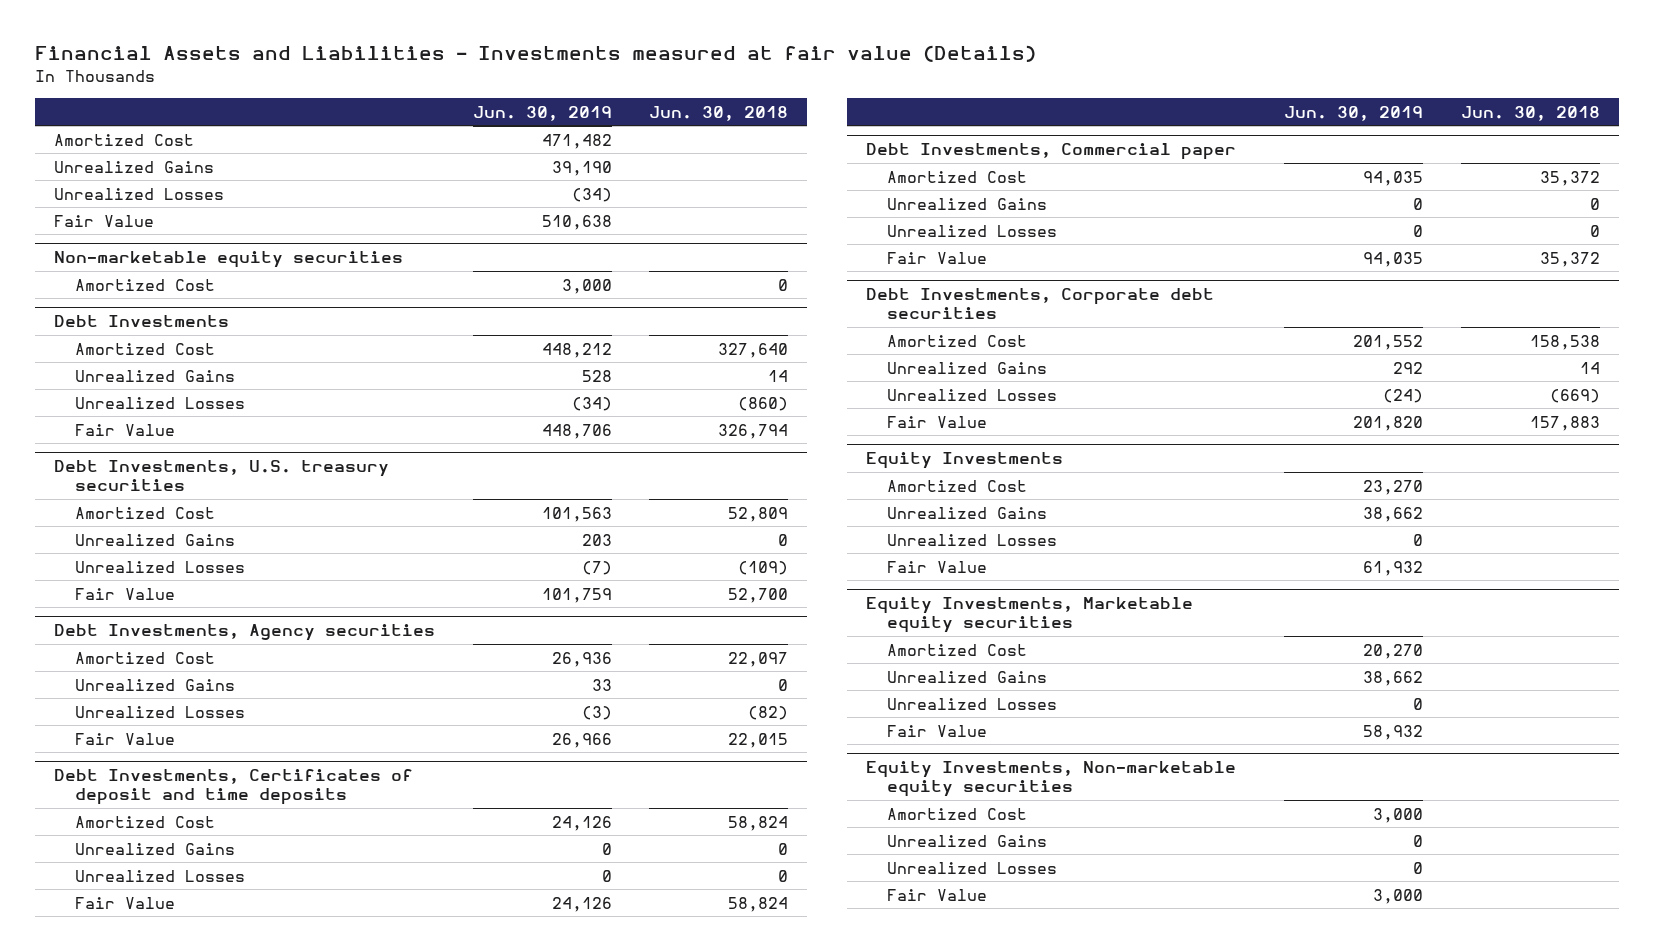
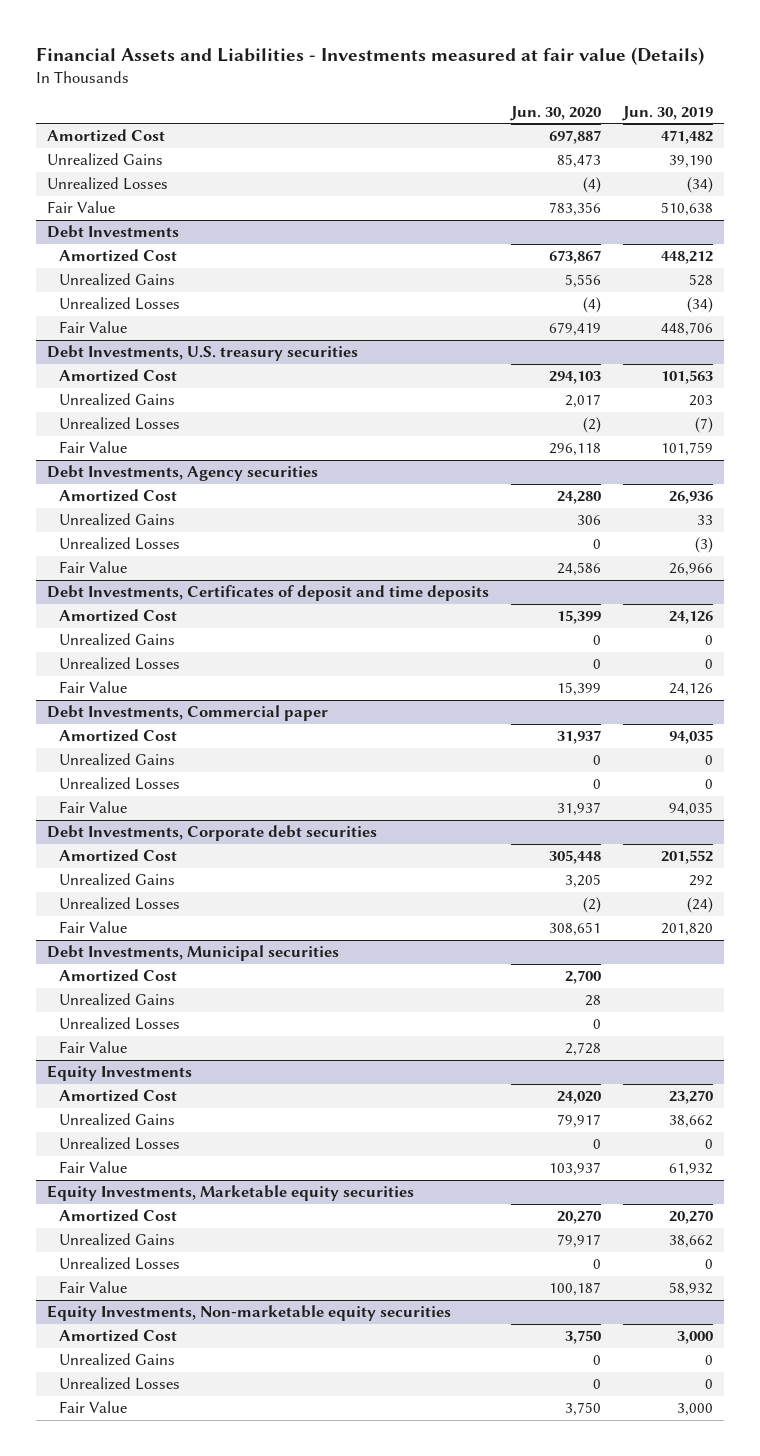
- | Jun. 30, 2019 | Jun. 30, 2018
+ | Jun. 30, 2020 | Jun. 30, 2019
- Non-marketable equity securities
- Amortized Cost | 3,000 | 0
+ Debt Investments, Municipal securities
+ Amortized Cost | 2,700 |
+ Unrealized Gains | 28 |
+ Unrealized Losses | 0 |
+ Fair Value | 2,728 |

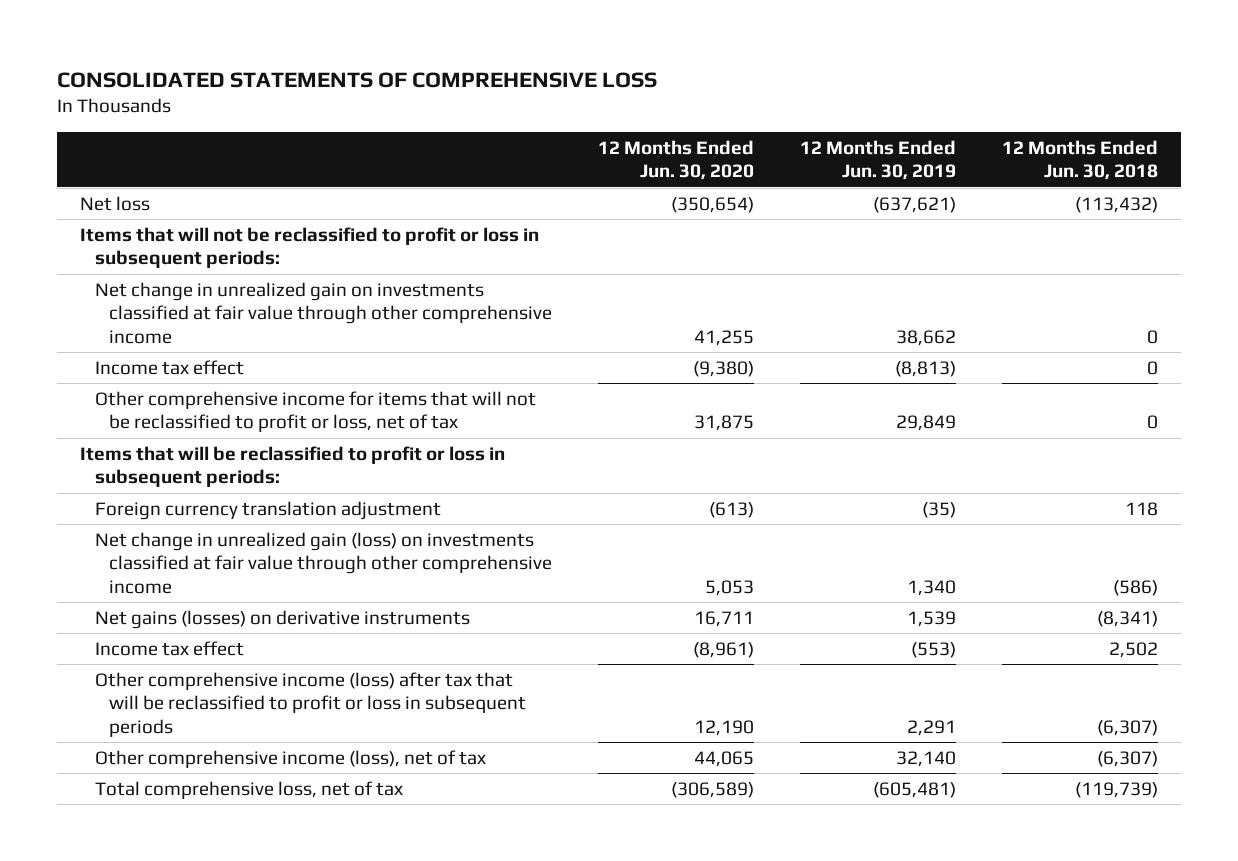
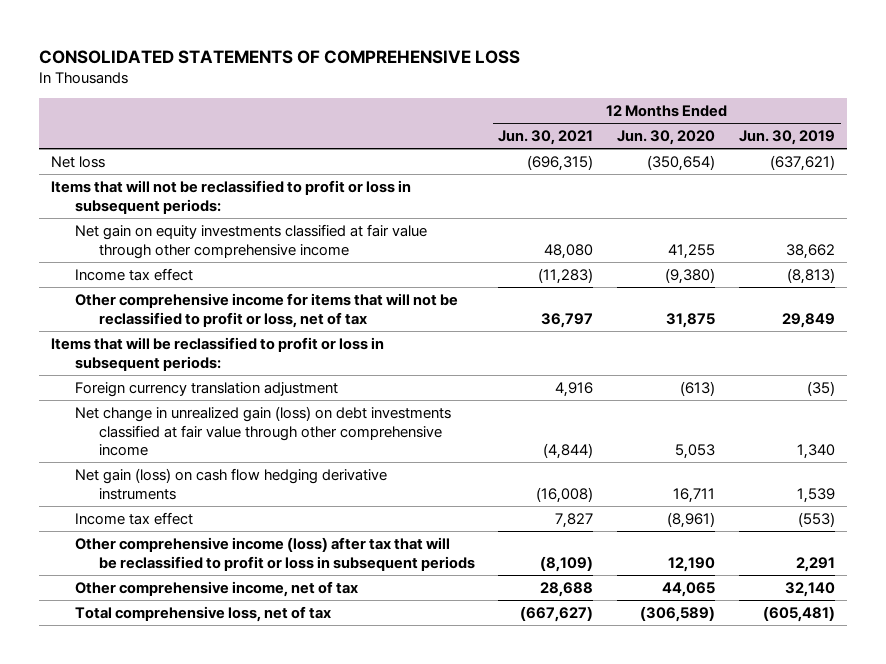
- | 12 Months Ended Jun. 30, 2020 | 12 Months Ended Jun. 30, 2019 | 12 Months Ended Jun. 30, 2018
+ | 12 Months Ended Jun. 30, 2021 | 12 Months Ended Jun. 30, 2020 | 12 Months Ended Jun. 30, 2019
- Net change in unrealized gain on investments classified at fair value through other comprehensive income | 41,255 | 38,662 | 0
+ Net gain on equity investments classified at fair value through other comprehensive income | 48,080 | 41,255 | 38,662
- Net change in unrealized gain (loss) on investments classified at fair value through other comprehensive income | 5,053 | 1,340 | (586)
- Net gains (losses) on derivative instruments | 16,711 | 1,539 | (8,341)
+ Net change in unrealized gain (loss) on debt investments classified at fair value through other comprehensive income | (4,844) | 5,053 | 1,340
+ Net gain (loss) on cash flow hedging derivative instruments | (16,008) | 16,711 | 1,539
- Other comprehensive income (loss), net of tax | 44,065 | 32,140 | (6,307)
+ Other comprehensive income, net of tax | 28,688 | 44,065 | 32,140

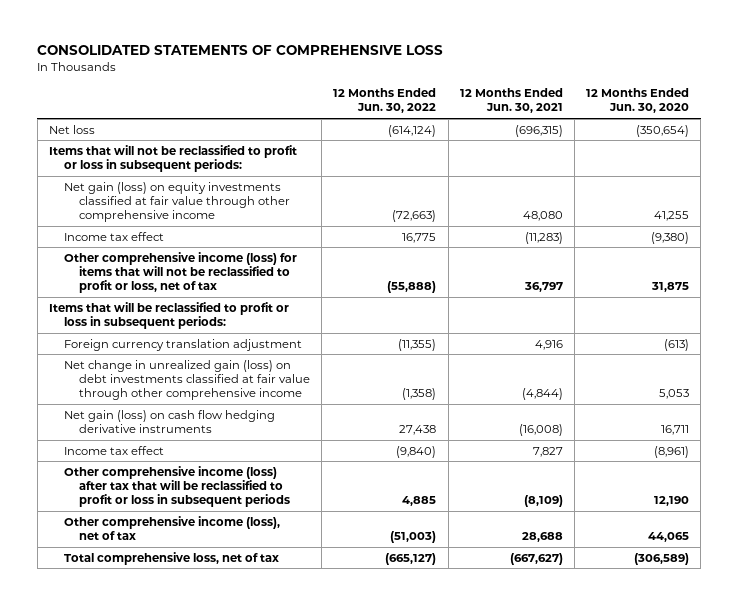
- | 12 Months Ended Jun. 30, 2021 | 12 Months Ended Jun. 30, 2020 | 12 Months Ended Jun. 30, 2019
+ | 12 Months Ended Jun. 30, 2022 | 12 Months Ended Jun. 30, 2021 | 12 Months Ended Jun. 30, 2020
- Net gain on equity investments classified at fair value through other comprehensive income | 48,080 | 41,255 | 38,662
+ Net gain (loss) on equity investments classified at fair value through other comprehensive income | (72,663) | 48,080 | 41,255
- Other comprehensive income for items that will not be reclassified to profit or loss, net of tax | 36,797 | 31,875 | 29,849
+ Other comprehensive income (loss) for items that will not be reclassified to profit or loss, net of tax | (55,888) | 36,797 | 31,875
- Other comprehensive income, net of tax | 28,688 | 44,065 | 32,140
+ Other comprehensive income (loss), net of tax | (51,003) | 28,688 | 44,065

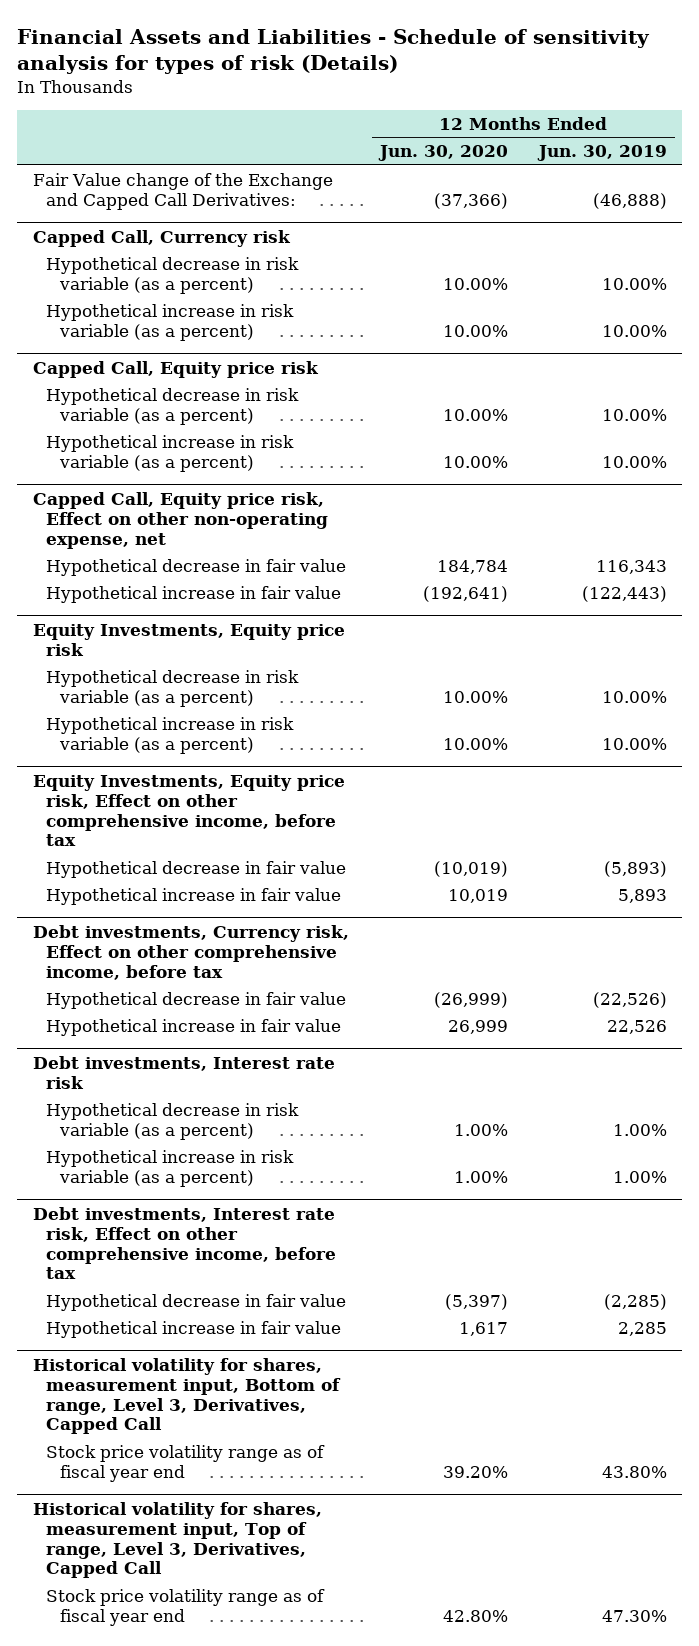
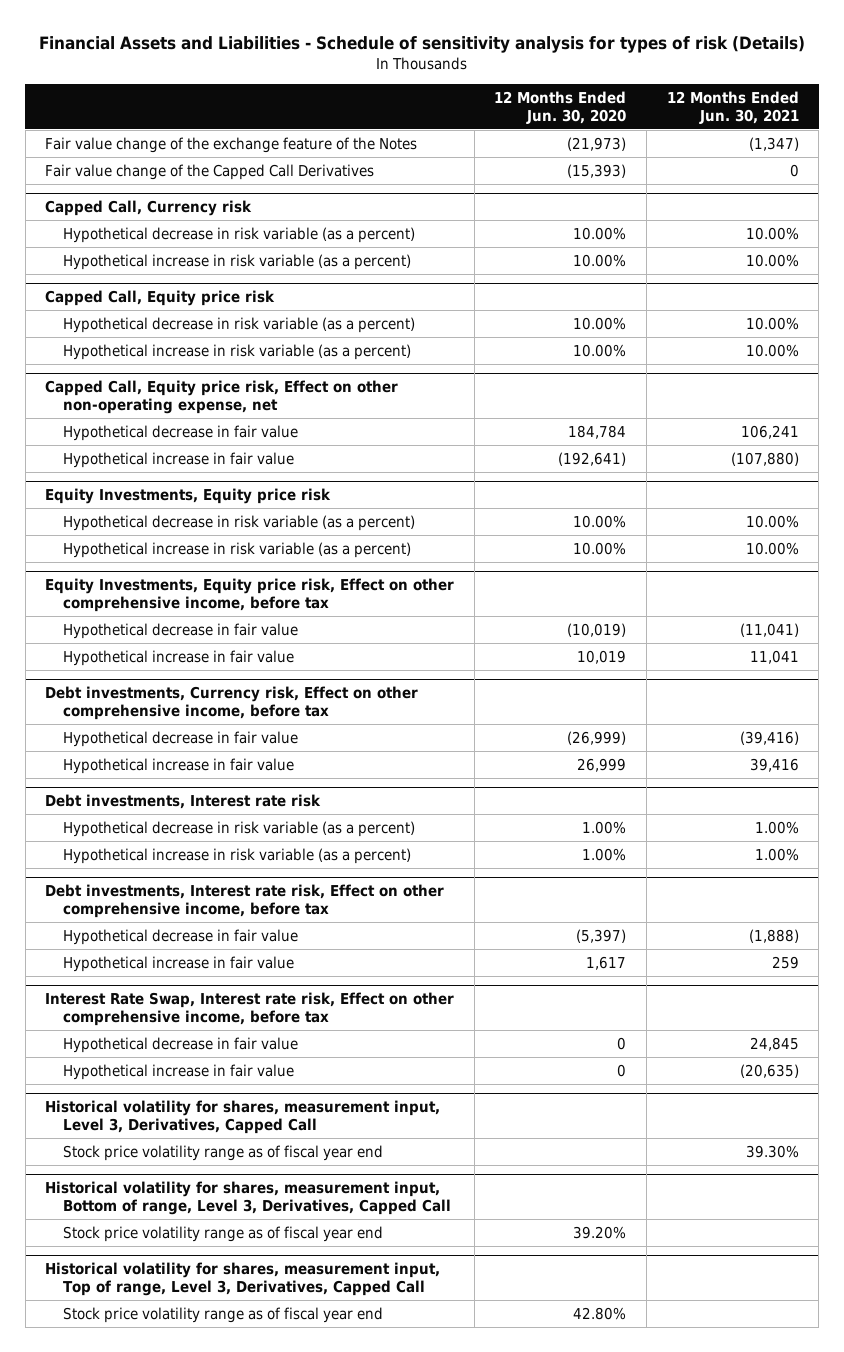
- | 12 Months Ended Jun. 30, 2020 | 12 Months Ended Jun. 30, 2019
+ | 12 Months Ended Jun. 30, 2020 | 12 Months Ended Jun. 30, 2021
- Fair Value change of the Exchange and Capped Call Derivatives: | (37,366) | (46,888)
+ Fair value change of the exchange feature of the Notes | (21,973) | (1,347)
+ Fair value change of the Capped Call Derivatives | (15,393) | 0
+ Interest Rate Swap, Interest rate risk, Effect on other comprehensive income, before tax
+ Hypothetical decrease in fair value | 0 | 24,845
+ Hypothetical increase in fair value | 0 | (20,635)
+ Historical volatility for shares, measurement input, Level 3, Derivatives, Capped Call
+ Stock price volatility range as of fiscal year end | | 39.30%

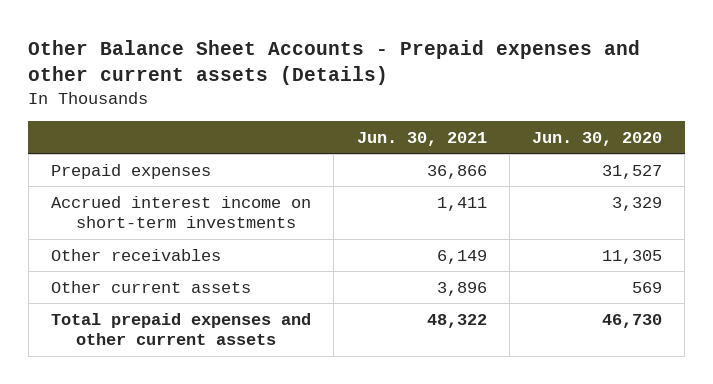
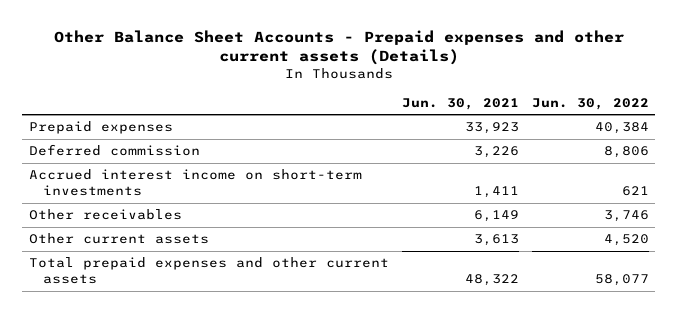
- | Jun. 30, 2021 | Jun. 30, 2020
+ | Jun. 30, 2021 | Jun. 30, 2022
- Prepaid expenses | 36,866 | 31,527
+ Prepaid expenses | 33,923 | 40,384
+ Deferred commission | 3,226 | 8,806
- Other current assets | 3,896 | 569
+ Other current assets | 3,613 | 4,520

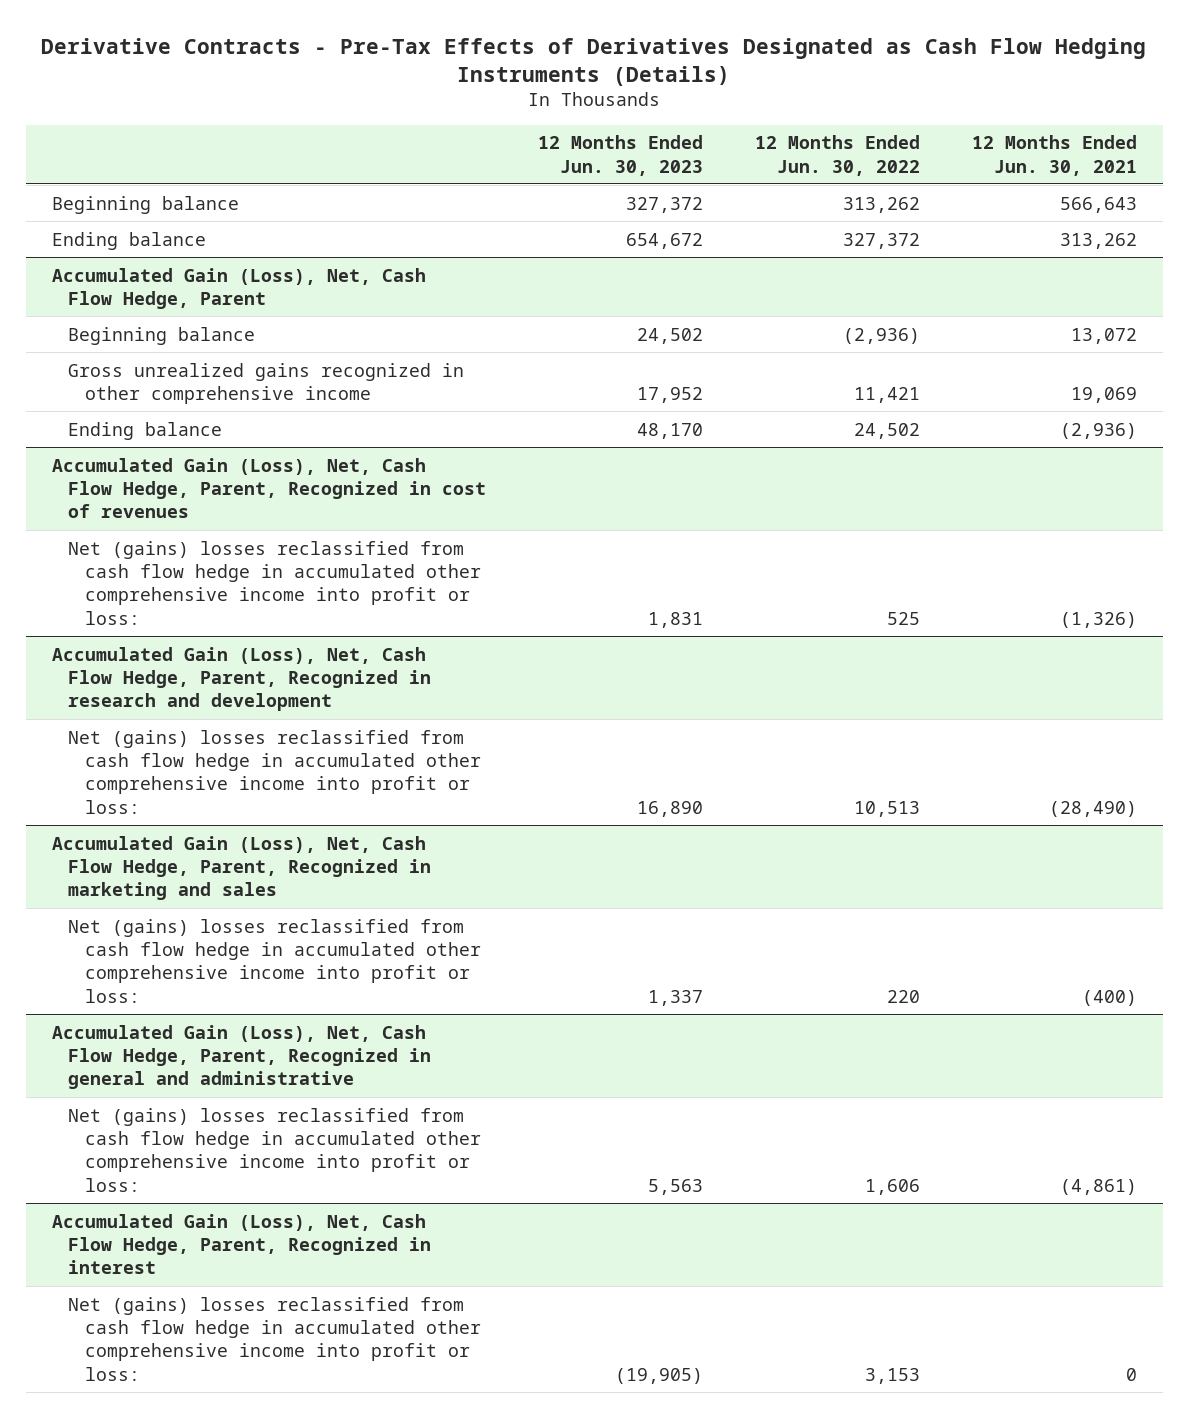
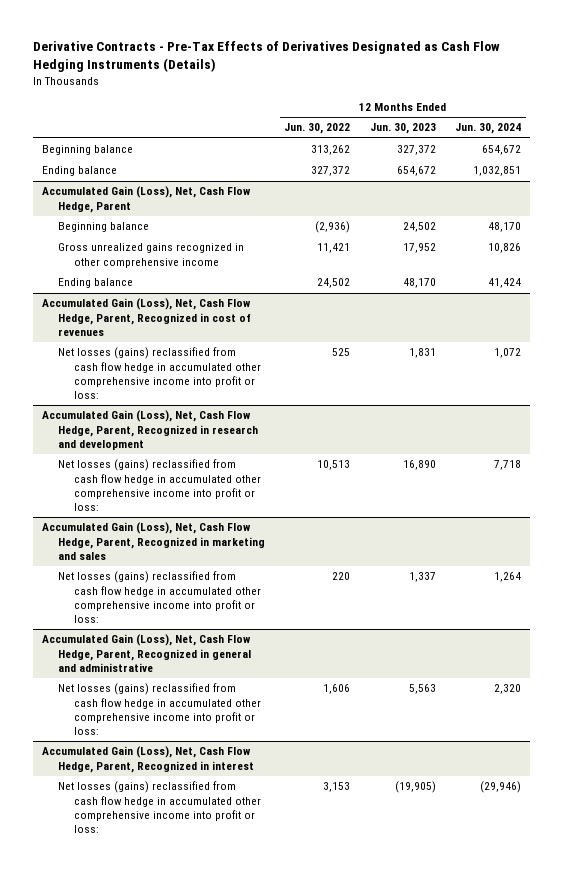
- | 12 Months Ended Jun. 30, 2023 | 12 Months Ended Jun. 30, 2022 | 12 Months Ended Jun. 30, 2021
+ | 12 Months Ended Jun. 30, 2022 | 12 Months Ended Jun. 30, 2023 | 12 Months Ended Jun. 30, 2024
@ Accumulated Gain (Loss), Net, Cash Flow Hedge, Parent, Recognized in cost of revenues
- Net (gains) losses reclassified from cash flow hedge in accumulated other comprehensive income into profit or loss: | 1,831 | 525 | (1,326)
+ Net losses (gains) reclassified from cash flow hedge in accumulated other comprehensive income into profit or loss: | 525 | 1,831 | 1,072
@ Accumulated Gain (Loss), Net, Cash Flow Hedge, Parent, Recognized in research and development
- Net (gains) losses reclassified from cash flow hedge in accumulated other comprehensive income into profit or loss: | 16,890 | 10,513 | (28,490)
+ Net losses (gains) reclassified from cash flow hedge in accumulated other comprehensive income into profit or loss: | 10,513 | 16,890 | 7,718
@ Accumulated Gain (Loss), Net, Cash Flow Hedge, Parent, Recognized in marketing and sales
- Net (gains) losses reclassified from cash flow hedge in accumulated other comprehensive income into profit or loss: | 1,337 | 220 | (400)
+ Net losses (gains) reclassified from cash flow hedge in accumulated other comprehensive income into profit or loss: | 220 | 1,337 | 1,264
@ Accumulated Gain (Loss), Net, Cash Flow Hedge, Parent, Recognized in general and administrative
- Net (gains) losses reclassified from cash flow hedge in accumulated other comprehensive income into profit or loss: | 5,563 | 1,606 | (4,861)
+ Net losses (gains) reclassified from cash flow hedge in accumulated other comprehensive income into profit or loss: | 1,606 | 5,563 | 2,320
@ Accumulated Gain (Loss), Net, Cash Flow Hedge, Parent, Recognized in interest
- Net (gains) losses reclassified from cash flow hedge in accumulated other comprehensive income into profit or loss: | (19,905) | 3,153 | 0
+ Net losses (gains) reclassified from cash flow hedge in accumulated other comprehensive income into profit or loss: | 3,153 | (19,905) | (29,946)

